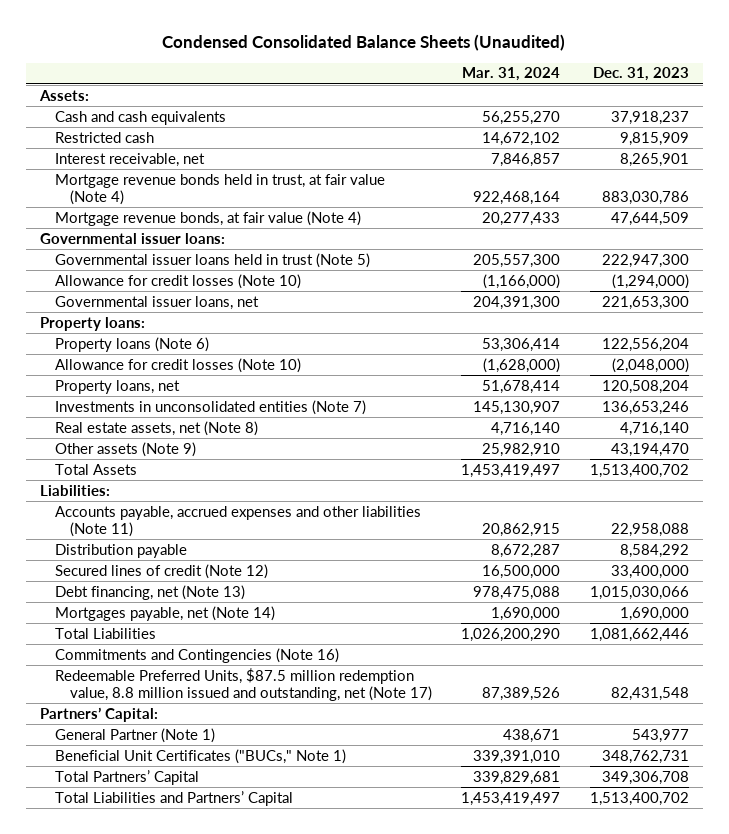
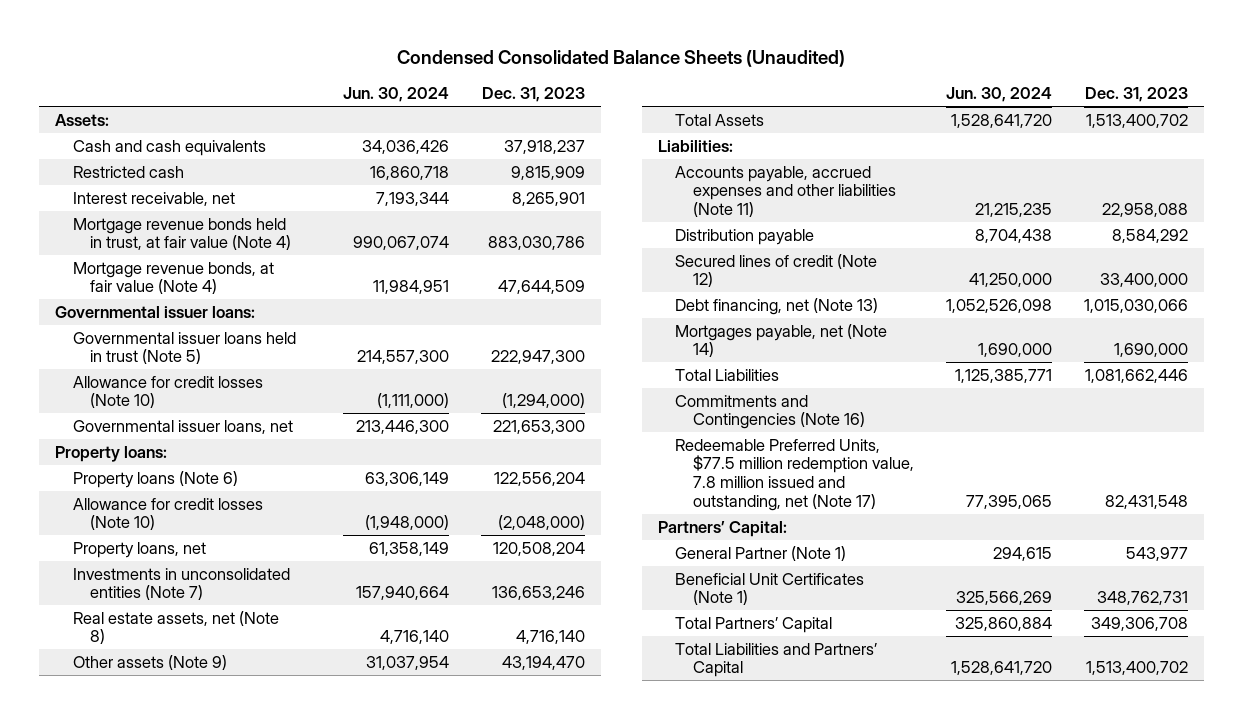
- | Mar. 31, 2024 | Dec. 31, 2023
+ | Jun. 30, 2024 | Dec. 31, 2023
- Redeemable Preferred Units, $87.5 million redemption value, 8.8 million issued and outstanding, net (Note 17) | 87,389,526 | 82,431,548
+ Redeemable Preferred Units, $77.5 million redemption value, 7.8 million issued and outstanding, net (Note 17) | 77,395,065 | 82,431,548
- Beneficial Unit Certificates ("BUCs," Note 1) | 339,391,010 | 348,762,731
+ Beneficial Unit Certificates (Note 1) | 325,566,269 | 348,762,731

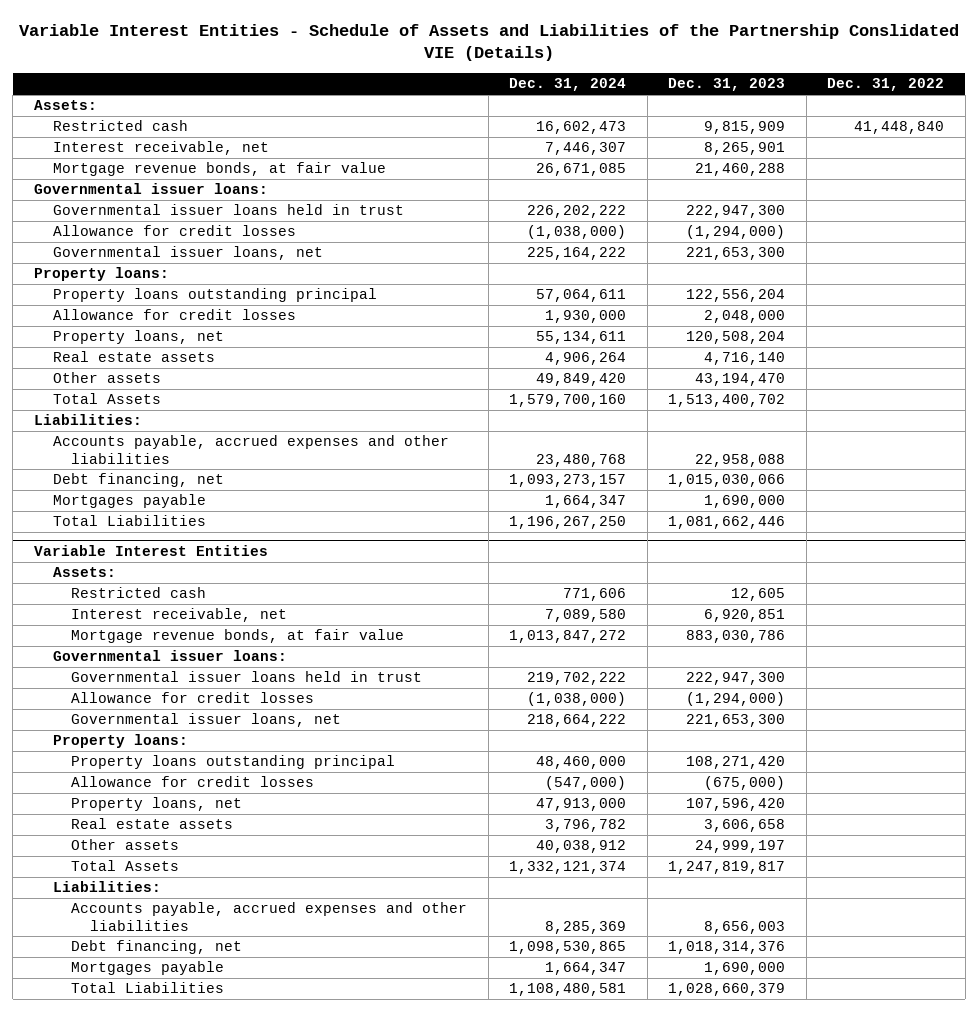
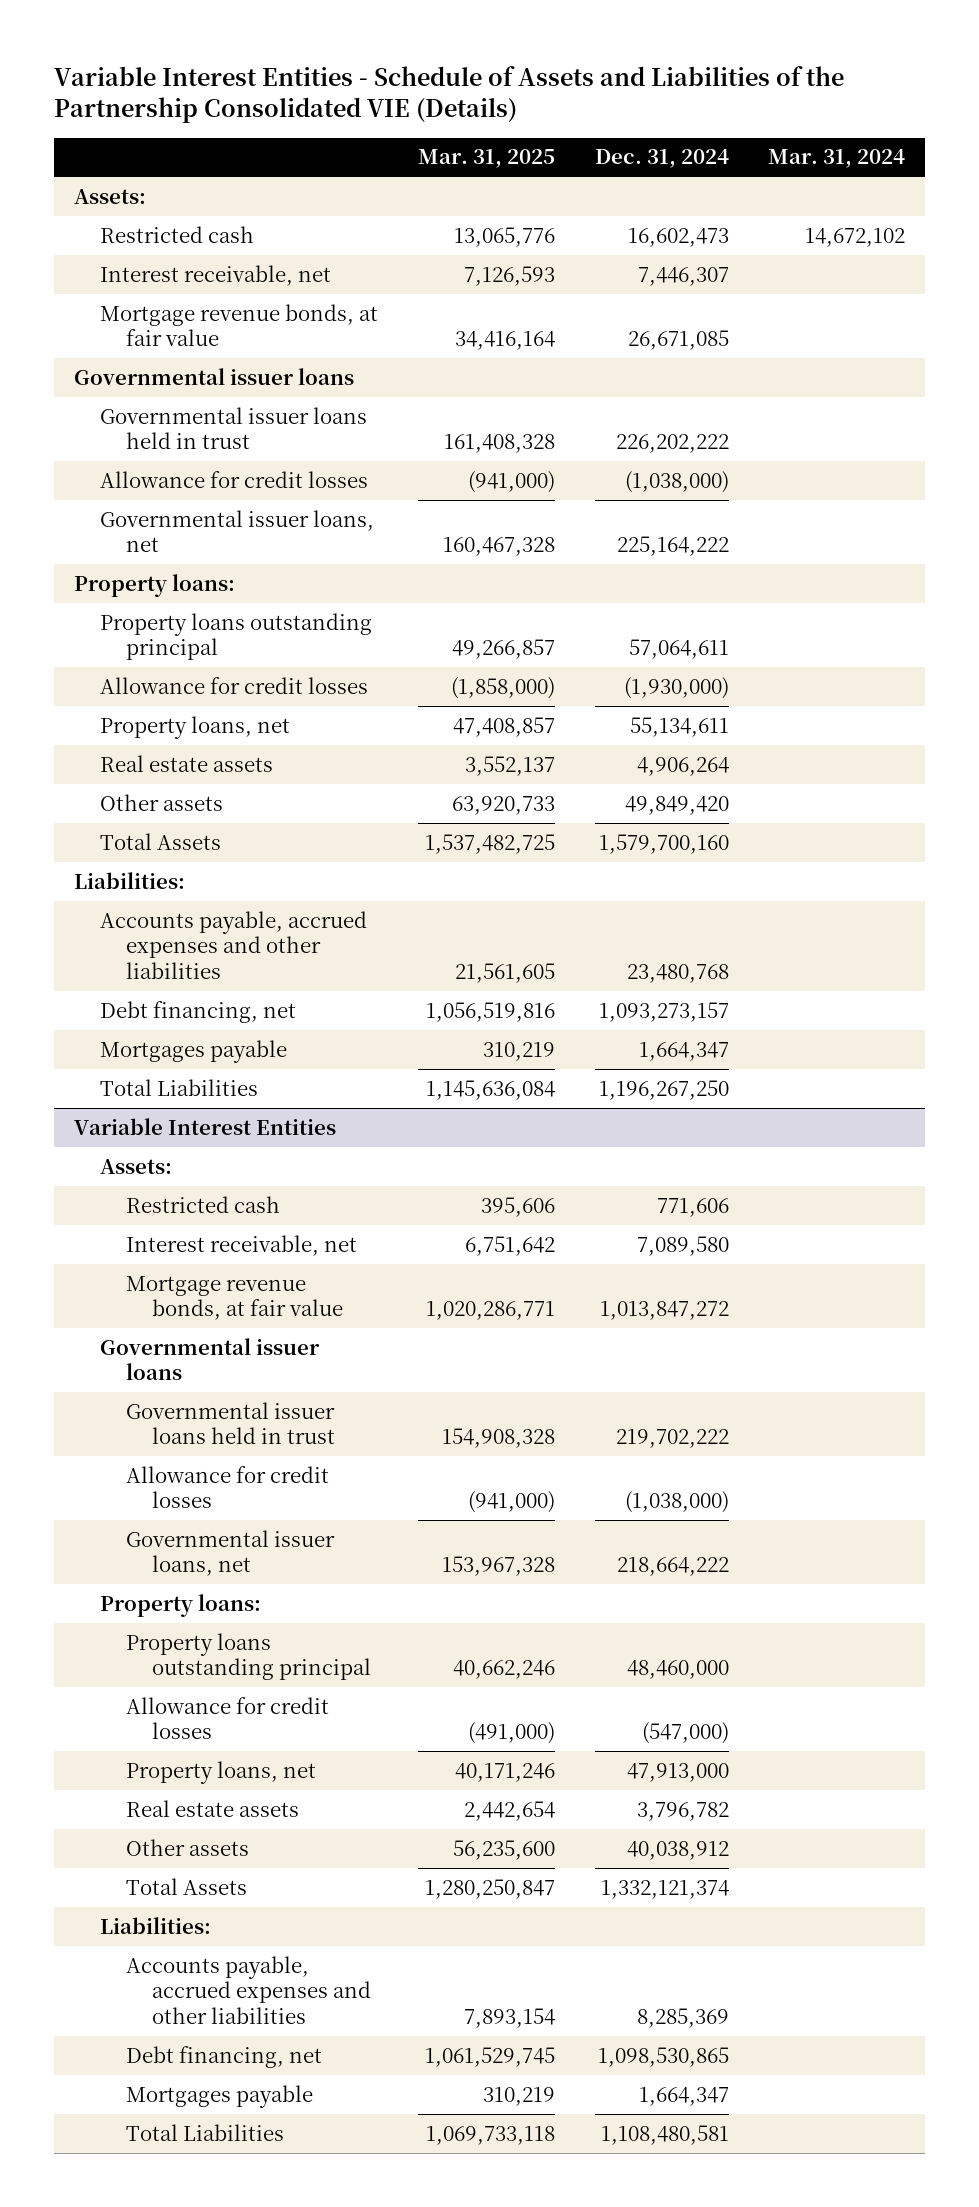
- Variable Interest Entities - Schedule of Assets and Liabilities of the Partnership Conslidated VIE (Details)
+ Variable Interest Entities - Schedule of Assets and Liabilities of the Partnership Consolidated VIE (Details)
- | Dec. 31, 2024 | Dec. 31, 2023 | Dec. 31, 2022
+ | Mar. 31, 2025 | Dec. 31, 2024 | Mar. 31, 2024
- Governmental issuer loans:
+ Governmental issuer loans
- Allowance for credit losses | 1,930,000 | 2,048,000 |
+ Allowance for credit losses | (1,858,000) | (1,930,000) |
@ Variable Interest Entities
- Governmental issuer loans:
+ Governmental issuer loans

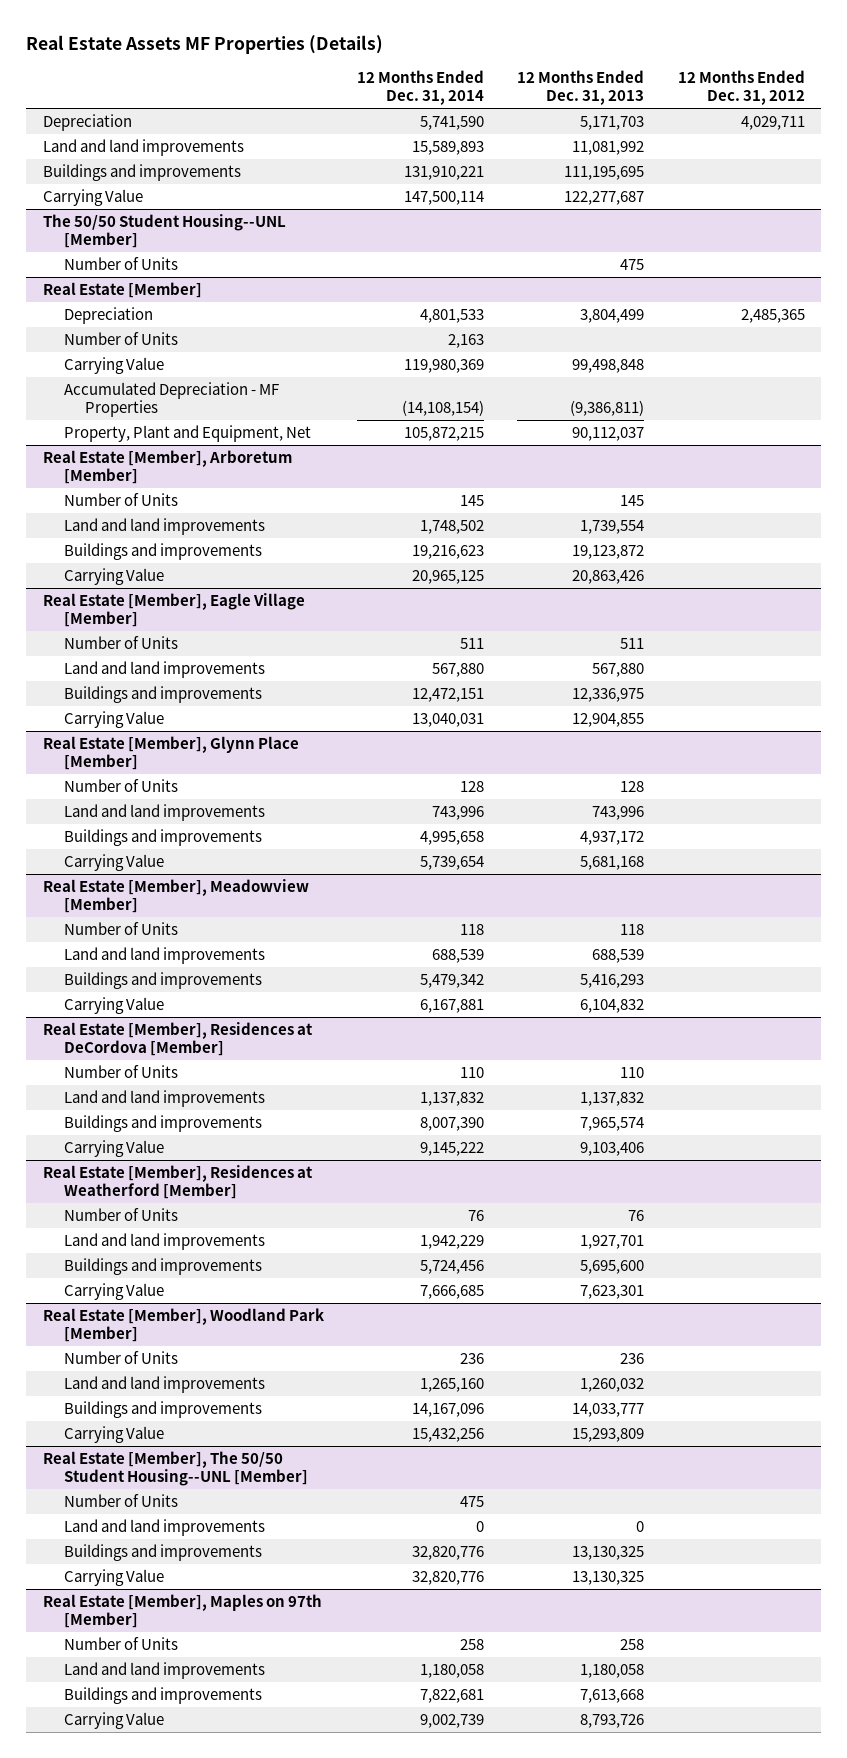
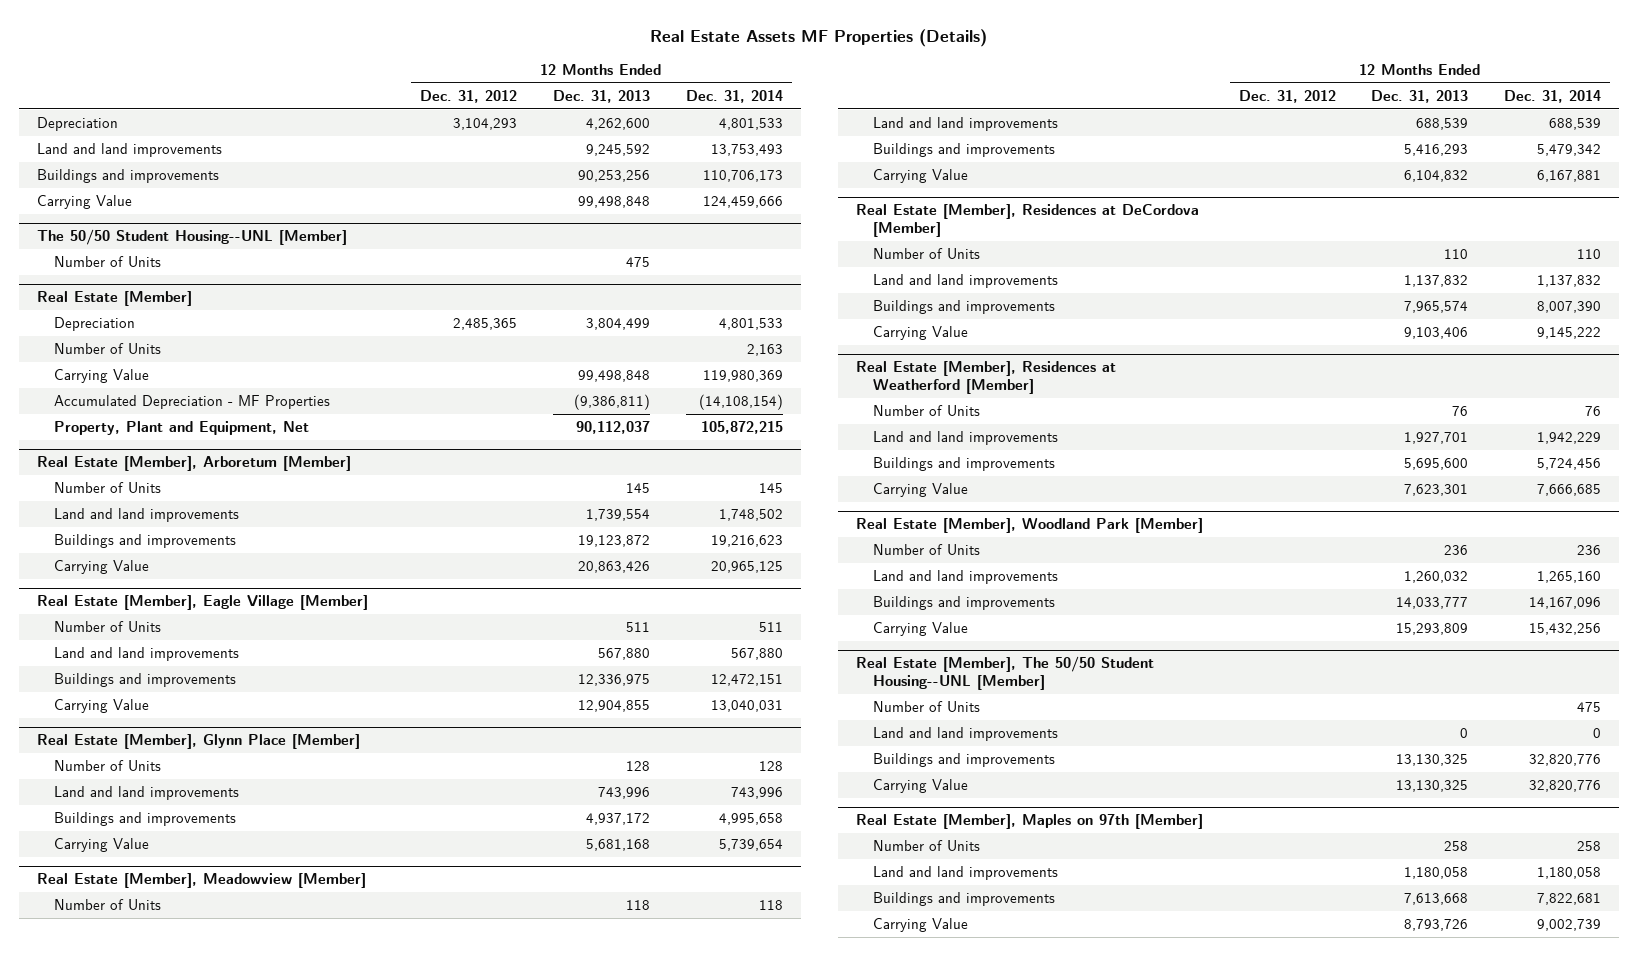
- | 12 Months Ended Dec. 31, 2014 | 12 Months Ended Dec. 31, 2013 | 12 Months Ended Dec. 31, 2012
+ | 12 Months Ended Dec. 31, 2012 | 12 Months Ended Dec. 31, 2013 | 12 Months Ended Dec. 31, 2014
- Depreciation | 5,741,590 | 5,171,703 | 4,029,711
- Land and land improvements | 15,589,893 | 11,081,992 |
- Buildings and improvements | 131,910,221 | 111,195,695 |
- Carrying Value | 147,500,114 | 122,277,687 |
+ Depreciation | 3,104,293 | 4,262,600 | 4,801,533
+ Land and land improvements | | 9,245,592 | 13,753,493
+ Buildings and improvements | | 90,253,256 | 110,706,173
+ Carrying Value | | 99,498,848 | 124,459,666

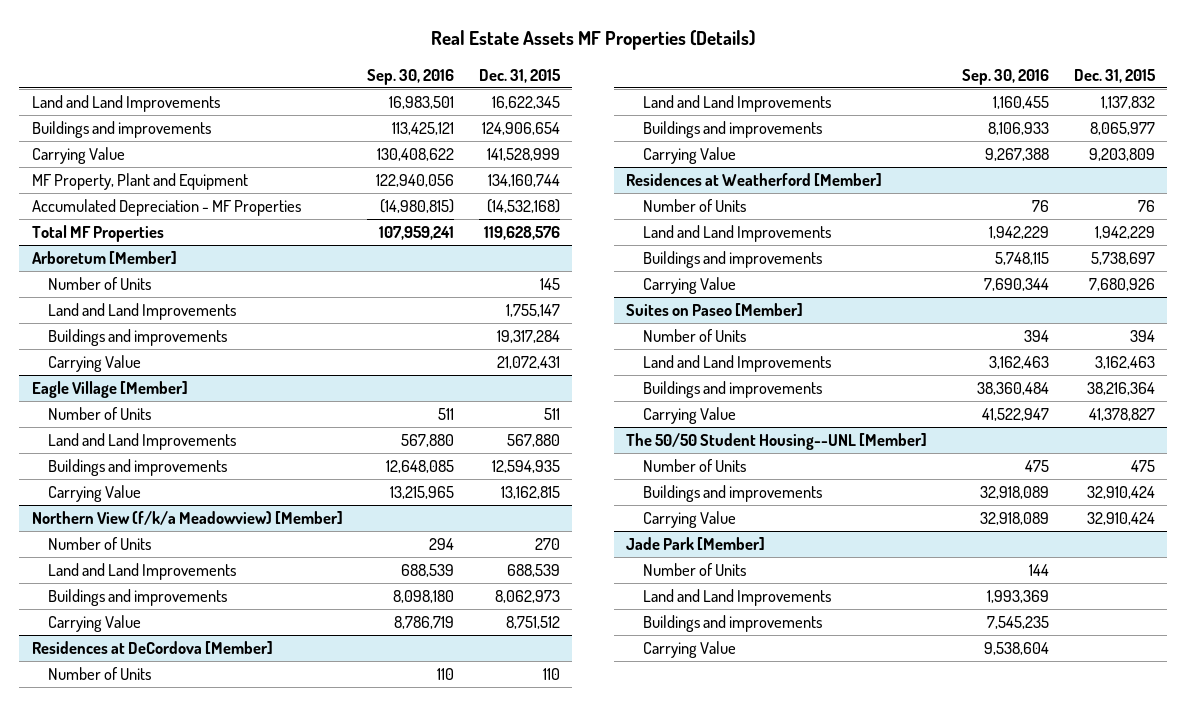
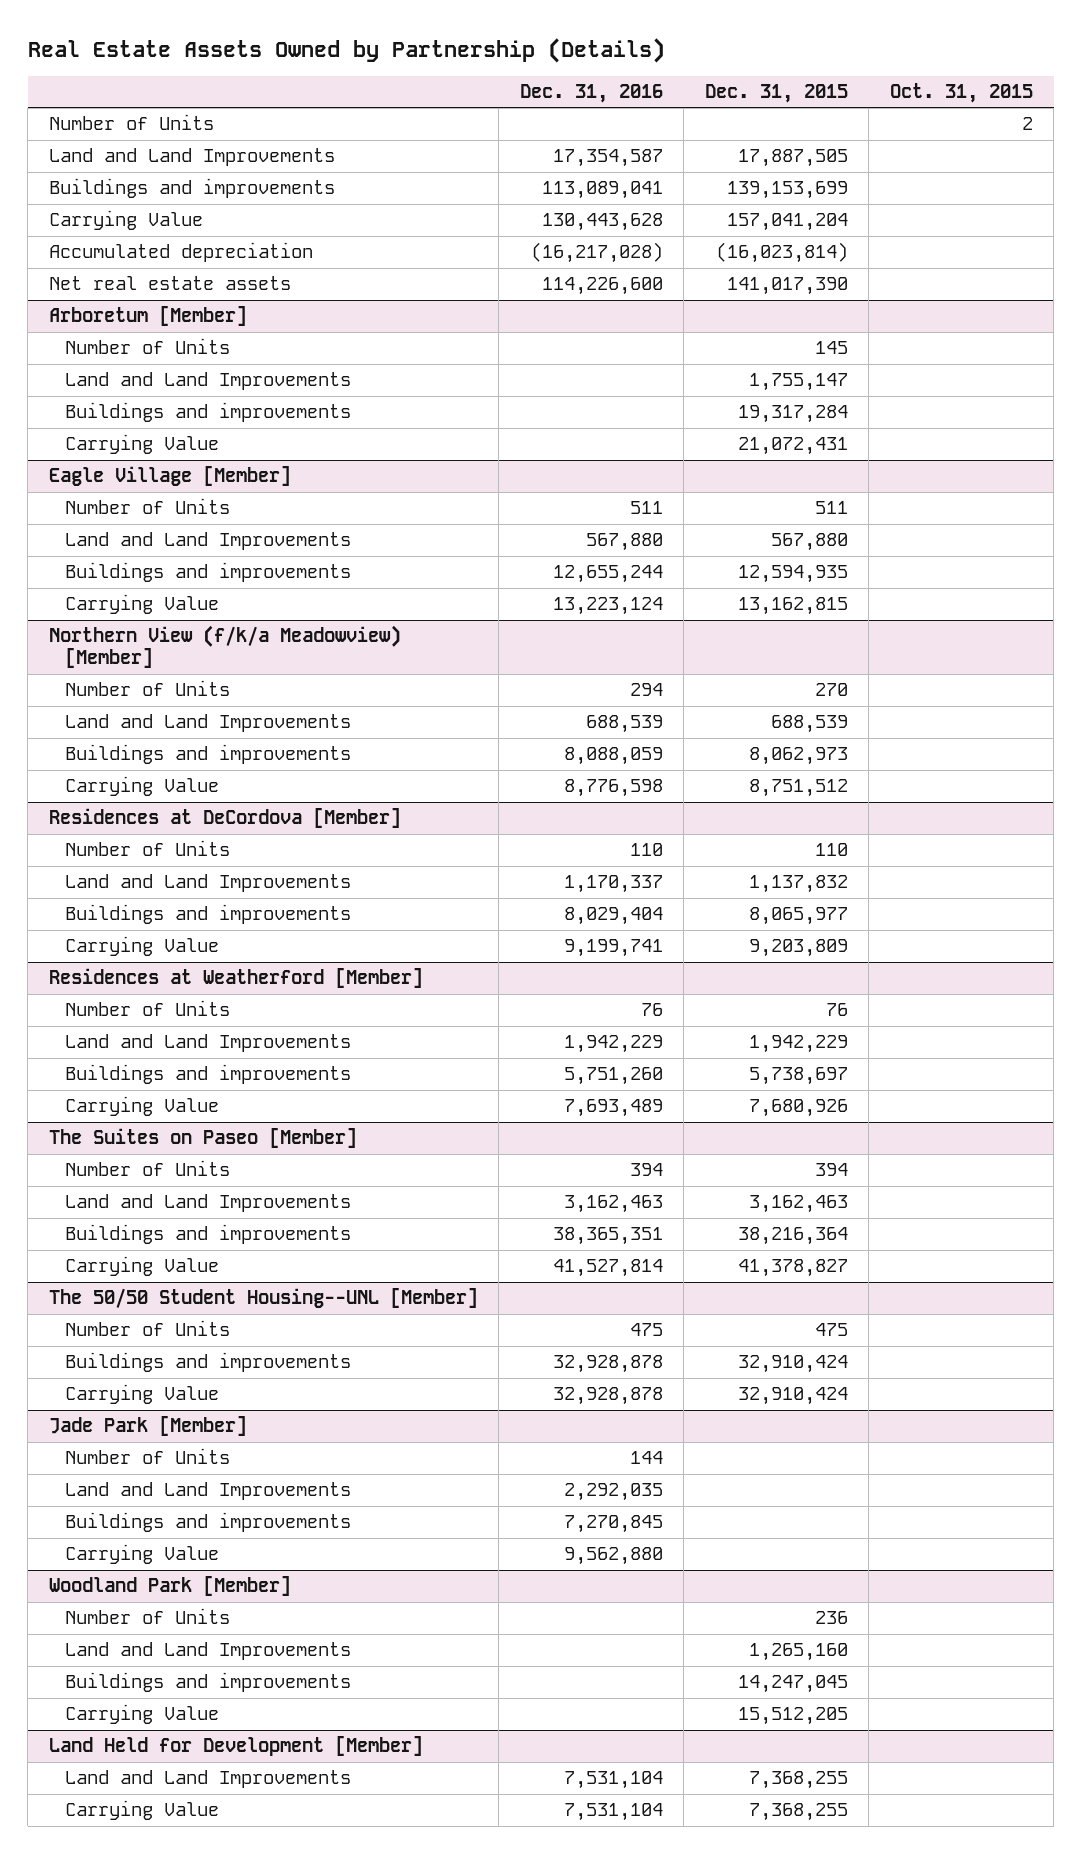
- Real Estate Assets MF Properties (Details)
+ Real Estate Assets Owned by Partnership (Details)
- | Sep. 30, 2016 | Dec. 31, 2015
+ | Dec. 31, 2016 | Dec. 31, 2015 | Oct. 31, 2015
- Land and Land Improvements | 16,983,501 | 16,622,345
- Buildings and improvements | 113,425,121 | 124,906,654
- Carrying Value | 130,408,622 | 141,528,999
- MF Property, Plant and Equipment | 122,940,056 | 134,160,744
- Accumulated Depreciation - MF Properties | (14,980,815) | (14,532,168)
- Total MF Properties | 107,959,241 | 119,628,576
+ Number of Units | | | 2
+ Land and Land Improvements | 17,354,587 | 17,887,505 |
+ Buildings and improvements | 113,089,041 | 139,153,699 |
+ Carrying Value | 130,443,628 | 157,041,204 |
+ Accumulated depreciation | (16,217,028) | (16,023,814) |
+ Net real estate assets | 114,226,600 | 141,017,390 |
- Suites on Paseo [Member]
+ The Suites on Paseo [Member]
+ Woodland Park [Member]
+ Number of Units | | 236 |
+ Land and Land Improvements | | 1,265,160 |
+ Buildings and improvements | | 14,247,045 |
+ Carrying Value | | 15,512,205 |
+ Land Held for Development [Member]
+ Land and Land Improvements | 7,531,104 | 7,368,255 |
+ Carrying Value | 7,531,104 | 7,368,255 |

